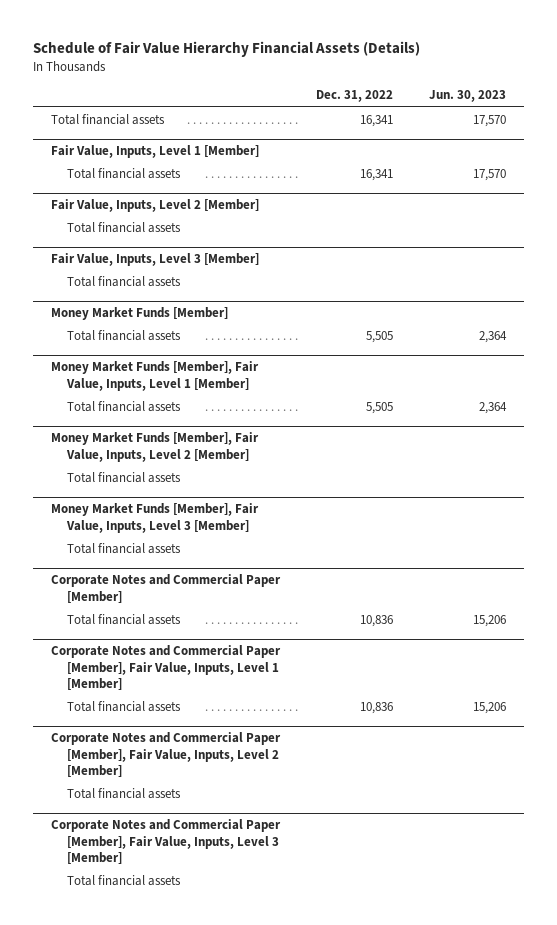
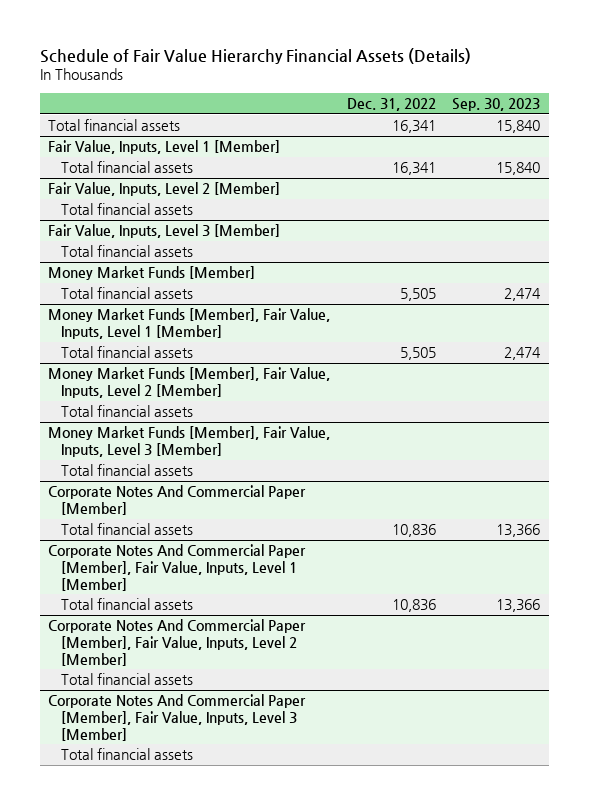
- | Dec. 31, 2022 | Jun. 30, 2023
+ | Dec. 31, 2022 | Sep. 30, 2023
- Corporate Notes and Commercial Paper [Member]
+ Corporate Notes And Commercial Paper [Member]
- Corporate Notes and Commercial Paper [Member], Fair Value, Inputs, Level 1 [Member]
+ Corporate Notes And Commercial Paper [Member], Fair Value, Inputs, Level 1 [Member]
- Corporate Notes and Commercial Paper [Member], Fair Value, Inputs, Level 2 [Member]
+ Corporate Notes And Commercial Paper [Member], Fair Value, Inputs, Level 2 [Member]
- Corporate Notes and Commercial Paper [Member], Fair Value, Inputs, Level 3 [Member]
+ Corporate Notes And Commercial Paper [Member], Fair Value, Inputs, Level 3 [Member]

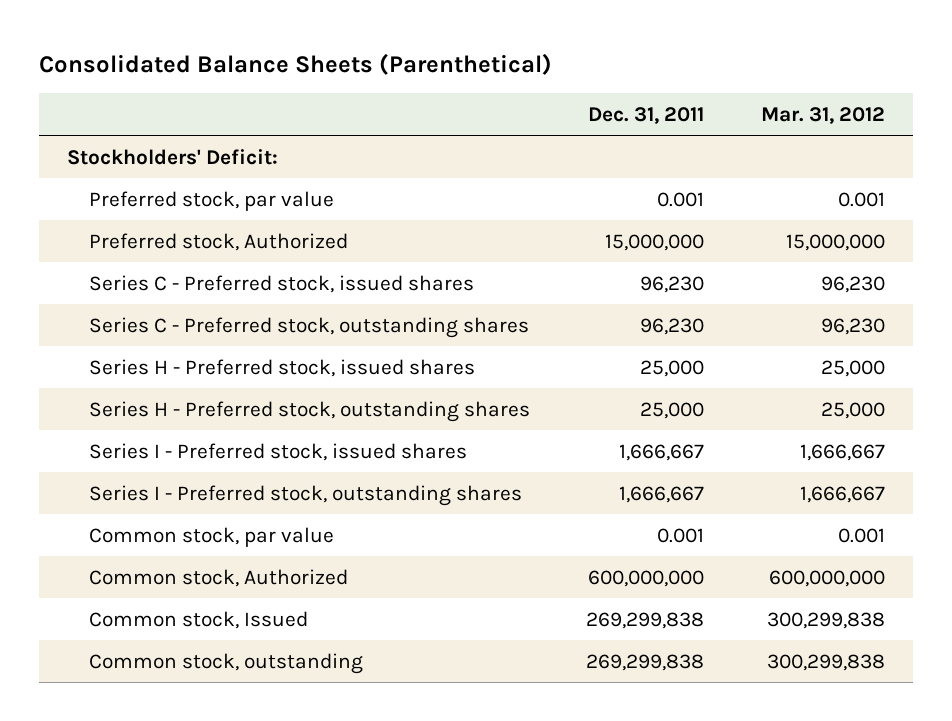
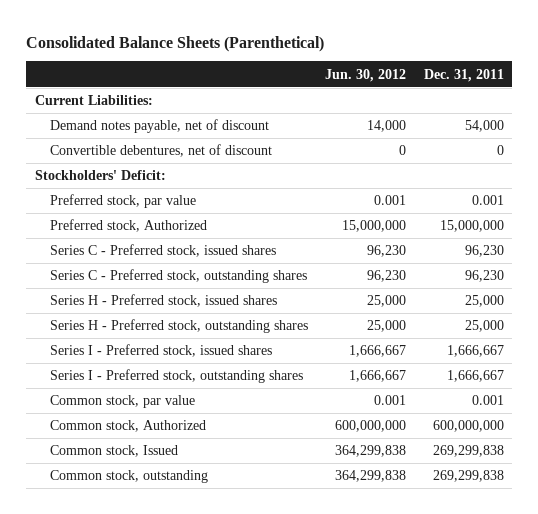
- | Dec. 31, 2011 | Mar. 31, 2012
+ | Jun. 30, 2012 | Dec. 31, 2011
+ Current Liabilities:
+ Demand notes payable, net of discount | 14,000 | 54,000
+ Convertible debentures, net of discount | 0 | 0

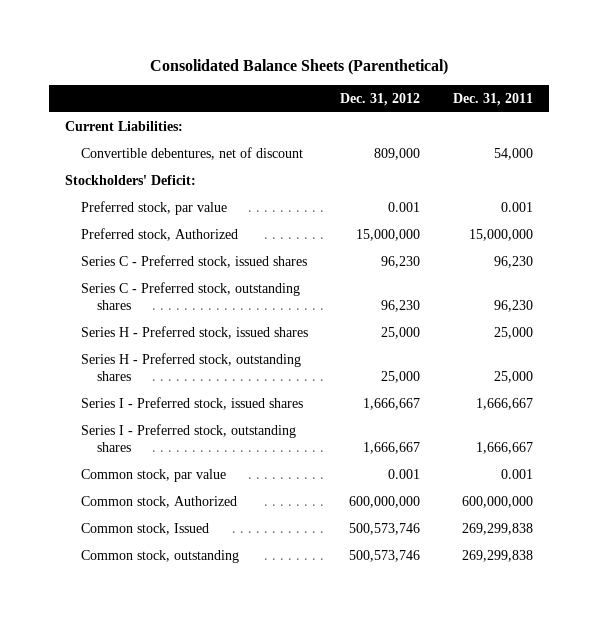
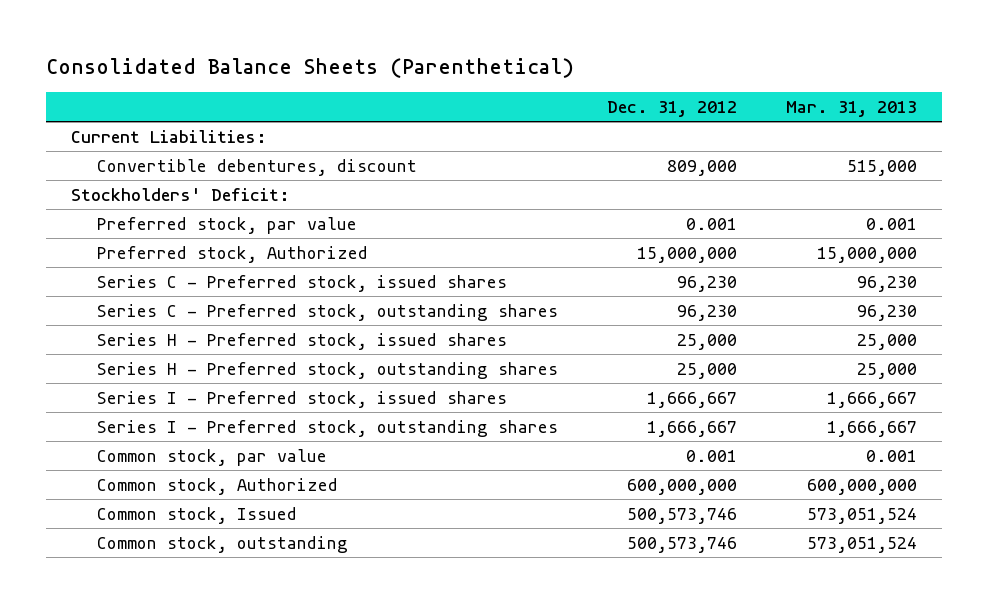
- | Dec. 31, 2012 | Dec. 31, 2011
+ | Dec. 31, 2012 | Mar. 31, 2013
- Convertible debentures, net of discount | 809,000 | 54,000
+ Convertible debentures, discount | 809,000 | 515,000

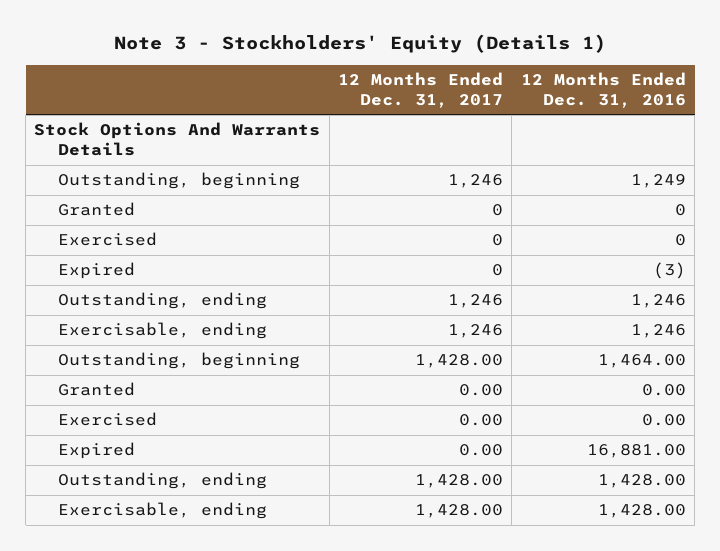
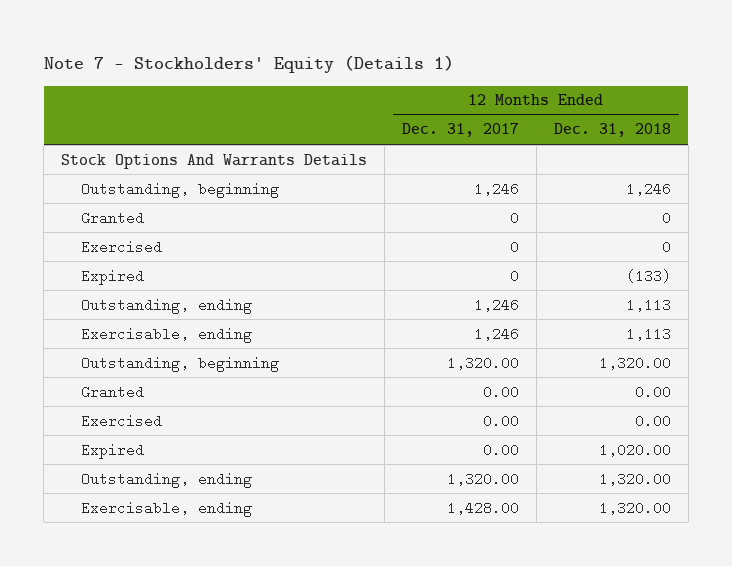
- Note 3 - Stockholders' Equity (Details 1)
+ Note 7 - Stockholders' Equity (Details 1)
- | 12 Months Ended Dec. 31, 2017 | 12 Months Ended Dec. 31, 2016
+ | 12 Months Ended Dec. 31, 2017 | 12 Months Ended Dec. 31, 2018
- Outstanding, beginning | 1,428.00 | 1,464.00
+ Outstanding, beginning | 1,320.00 | 1,320.00
- Outstanding, ending | 1,428.00 | 1,428.00
+ Outstanding, ending | 1,320.00 | 1,320.00

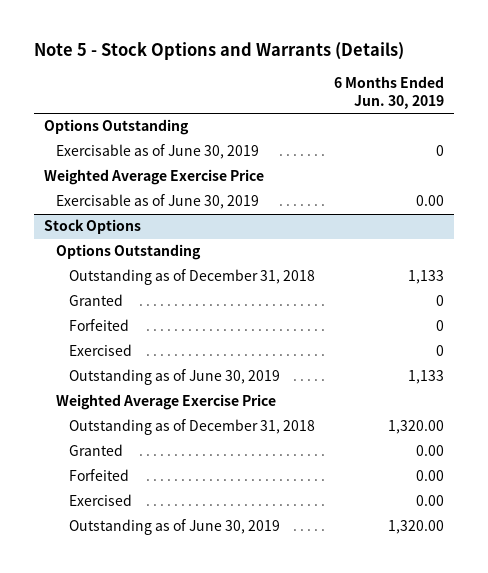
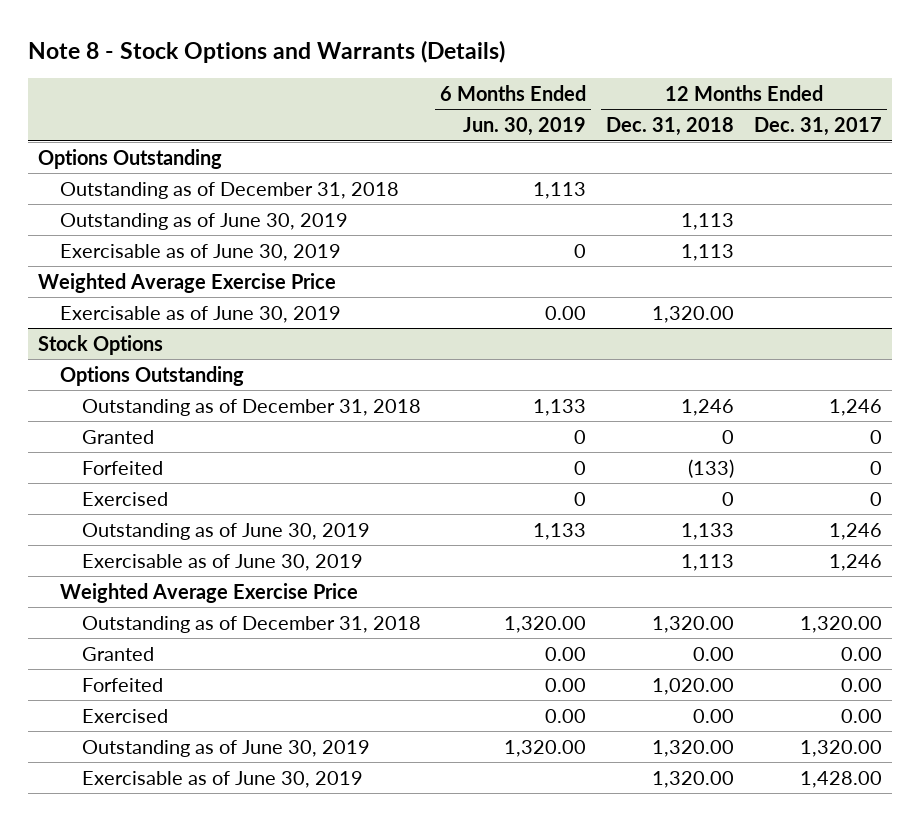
- Note 5 - Stock Options and Warrants (Details)
+ Note 8 - Stock Options and Warrants (Details)
- | 6 Months Ended Jun. 30, 2019
+ | 6 Months Ended Jun. 30, 2019 | 12 Months Ended Dec. 31, 2018 | 12 Months Ended Dec. 31, 2017
+ Outstanding as of December 31, 2018 | 1,113 | |
+ Outstanding as of June 30, 2019 | | 1,113 |
@ Stock Options
+ Exercisable as of June 30, 2019 | | 1,113 | 1,246
+ Exercisable as of June 30, 2019 | | 1,320.00 | 1,428.00

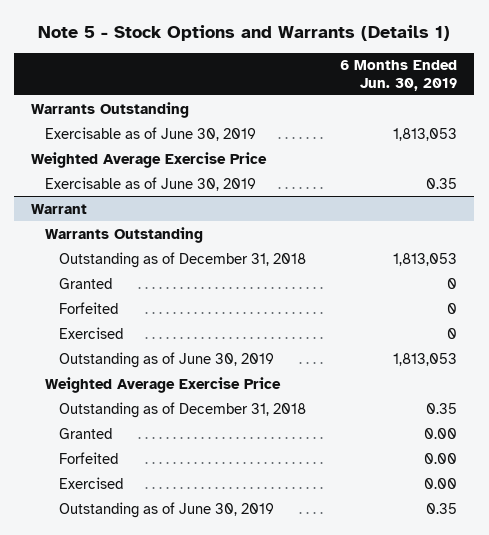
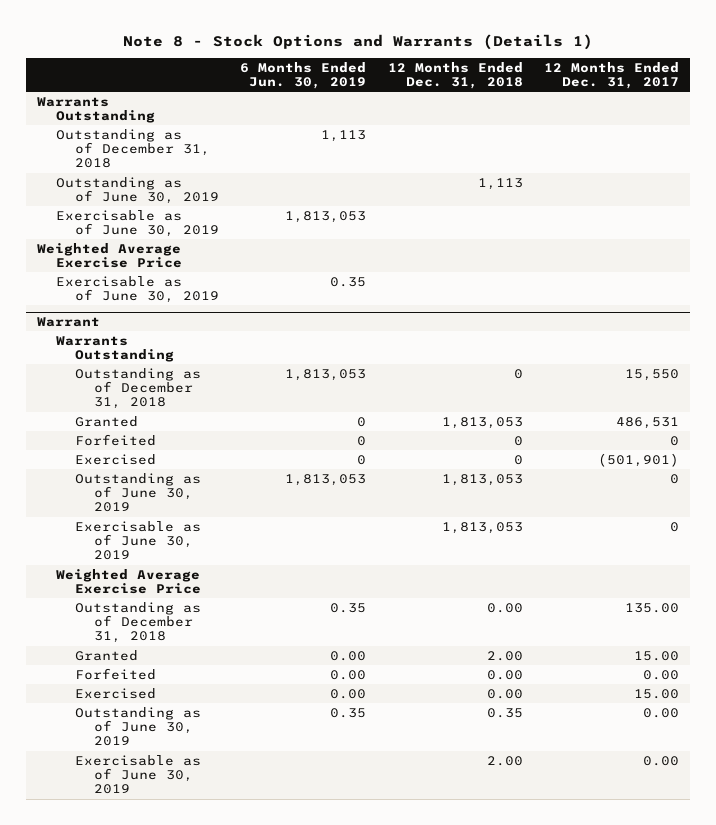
- Note 5 - Stock Options and Warrants (Details 1)
+ Note 8 - Stock Options and Warrants (Details 1)
- | 6 Months Ended Jun. 30, 2019
+ | 6 Months Ended Jun. 30, 2019 | 12 Months Ended Dec. 31, 2018 | 12 Months Ended Dec. 31, 2017
+ Outstanding as of December 31, 2018 | 1,113 | |
+ Outstanding as of June 30, 2019 | | 1,113 |
@ Warrant
+ Exercisable as of June 30, 2019 | | 1,813,053 | 0
+ Exercisable as of June 30, 2019 | | 2.00 | 0.00

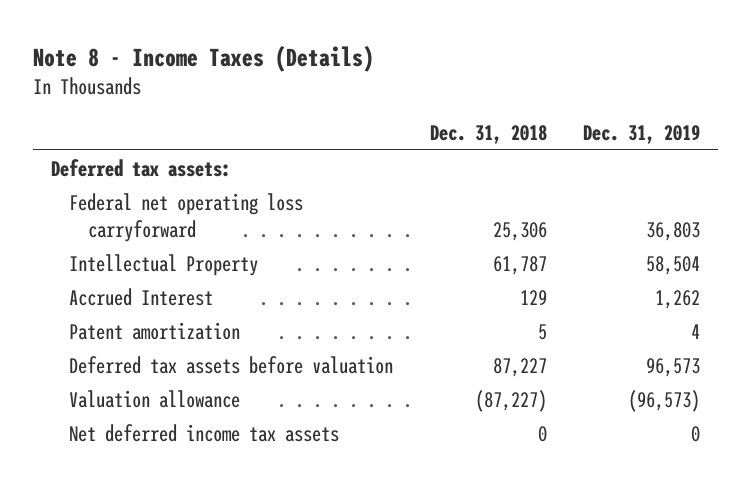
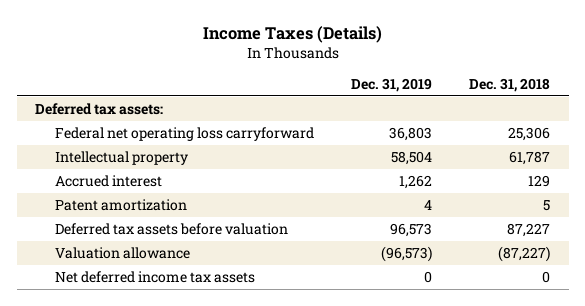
- Note 8 - Income Taxes (Details)
+ Income Taxes (Details)
- | Dec. 31, 2018 | Dec. 31, 2019
+ | Dec. 31, 2019 | Dec. 31, 2018
- Intellectual Property | 61,787 | 58,504
- Accrued Interest | 129 | 1,262
+ Intellectual property | 58,504 | 61,787
+ Accrued interest | 1,262 | 129

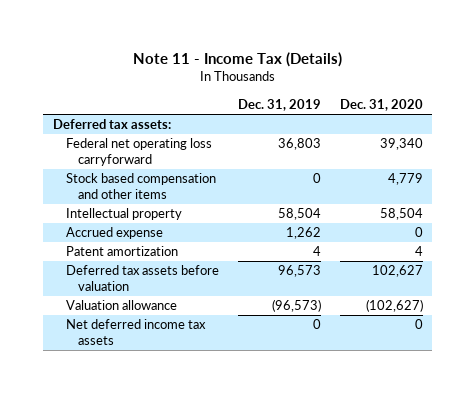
- Income Taxes (Details)
+ Note 11 - Income Tax (Details)
- | Dec. 31, 2019 | Dec. 31, 2018
+ | Dec. 31, 2019 | Dec. 31, 2020
+ Stock based compensation and other items | 0 | 4,779
- Accrued interest | 1,262 | 129
+ Accrued expense | 1,262 | 0

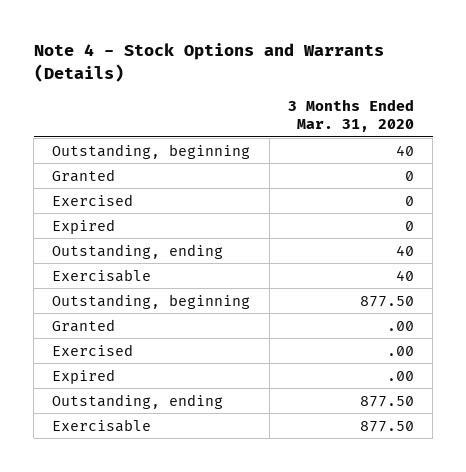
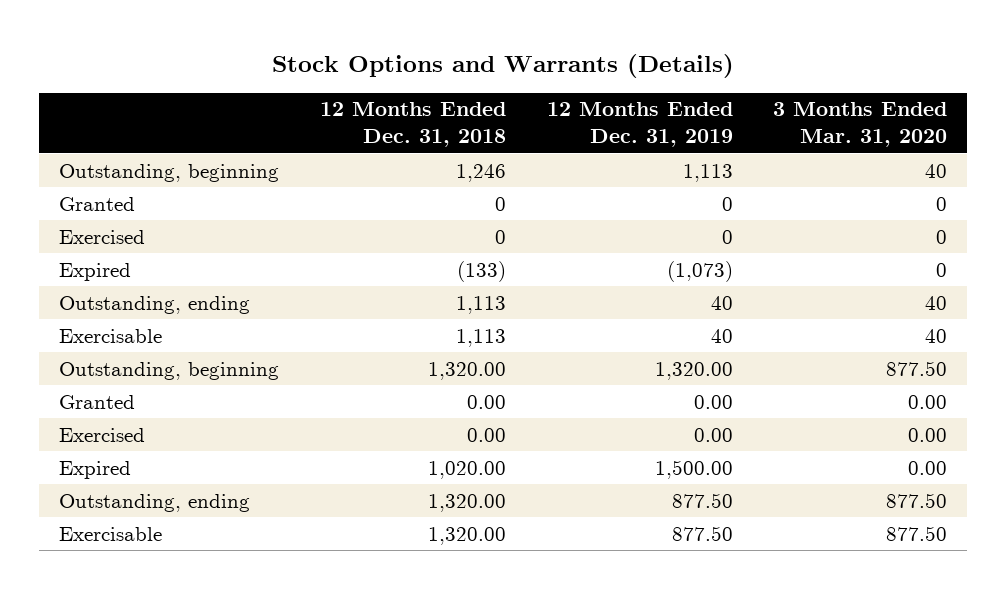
- Note 4 - Stock Options and Warrants (Details)
+ Stock Options and Warrants (Details)
- | 3 Months Ended Mar. 31, 2020
+ | 12 Months Ended Dec. 31, 2018 | 12 Months Ended Dec. 31, 2019 | 3 Months Ended Mar. 31, 2020
- Granted | .00
- Exercised | .00
- Expired | .00
+ Granted | 0.00 | 0.00 | 0.00
+ Exercised | 0.00 | 0.00 | 0.00
+ Expired | 1,020.00 | 1,500.00 | 0.00

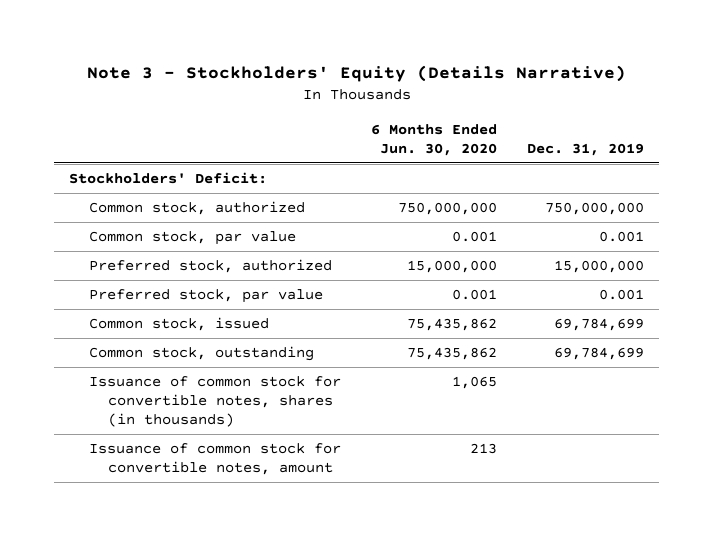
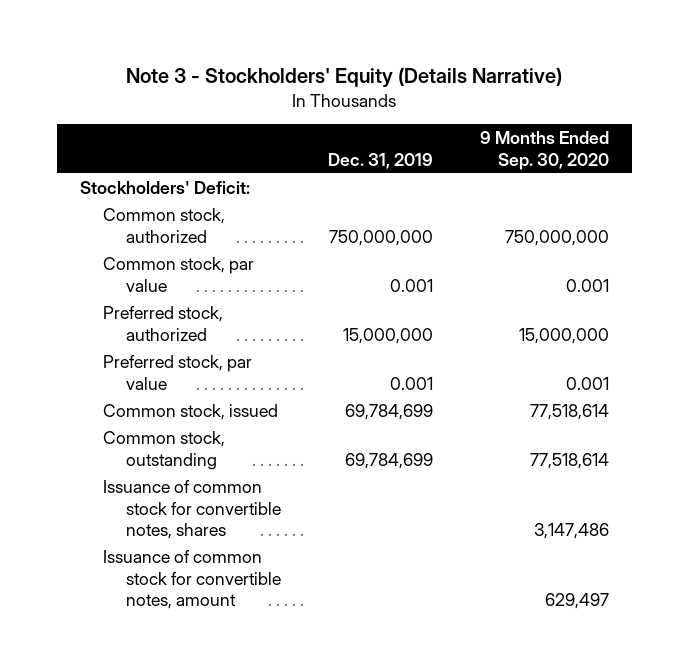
- | 6 Months Ended Jun. 30, 2020 | Dec. 31, 2019
+ | Dec. 31, 2019 | 9 Months Ended Sep. 30, 2020
- Issuance of common stock for convertible notes, shares (in thousands) | 1,065 |
+ Issuance of common stock for convertible notes, shares | | 3,147,486

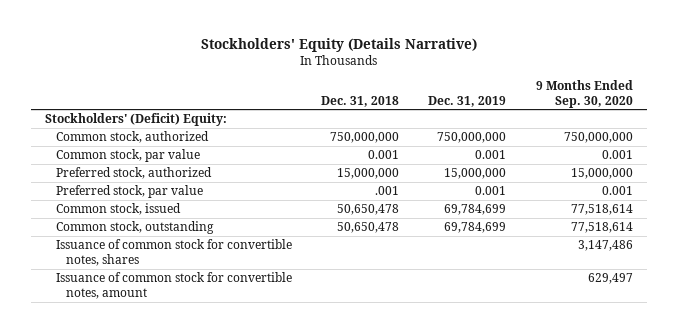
- Note 3 - Stockholders' Equity (Details Narrative)
+ Stockholders' Equity (Details Narrative)
- | Dec. 31, 2019 | 9 Months Ended Sep. 30, 2020
+ | Dec. 31, 2018 | Dec. 31, 2019 | 9 Months Ended Sep. 30, 2020
- Stockholders' Deficit:
+ Stockholders' (Deficit) Equity:

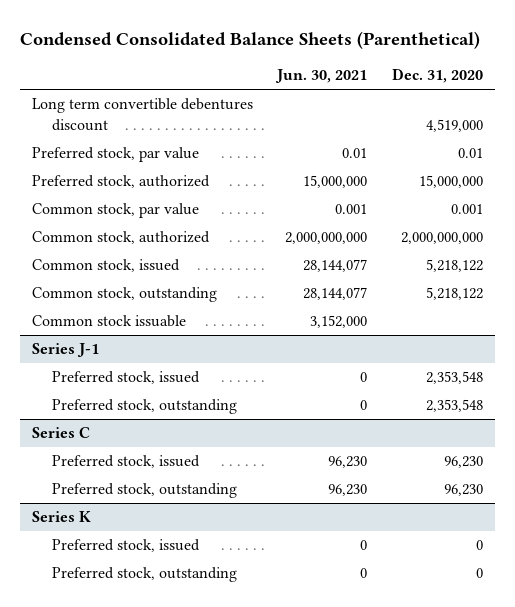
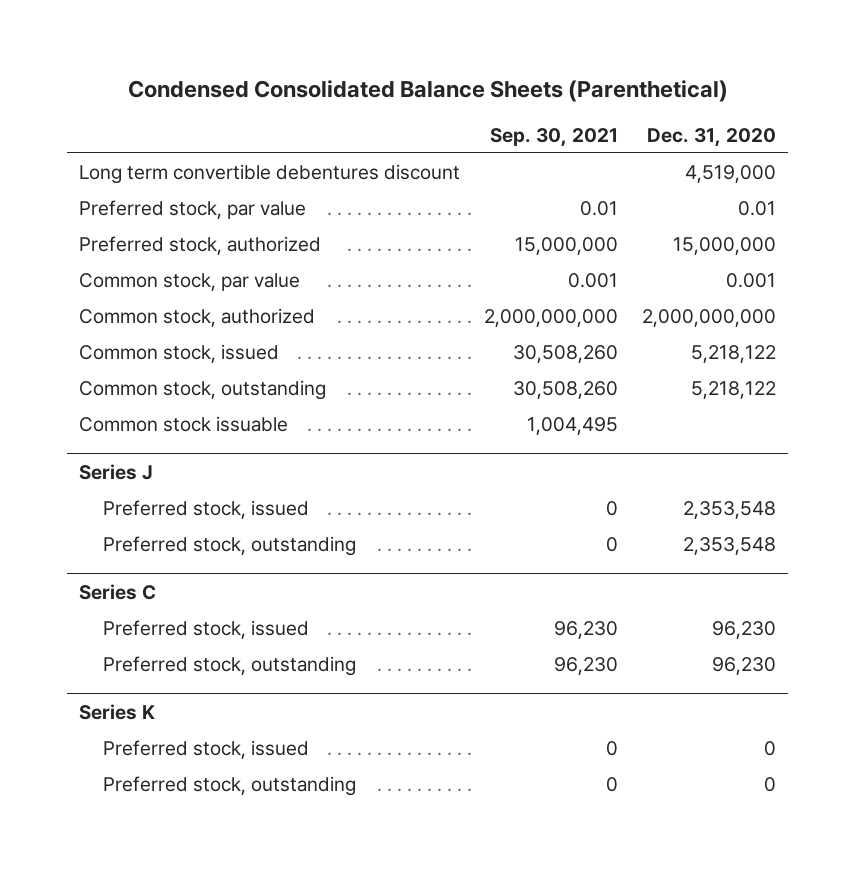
- | Jun. 30, 2021 | Dec. 31, 2020
+ | Sep. 30, 2021 | Dec. 31, 2020
- Series J-1
+ Series J

